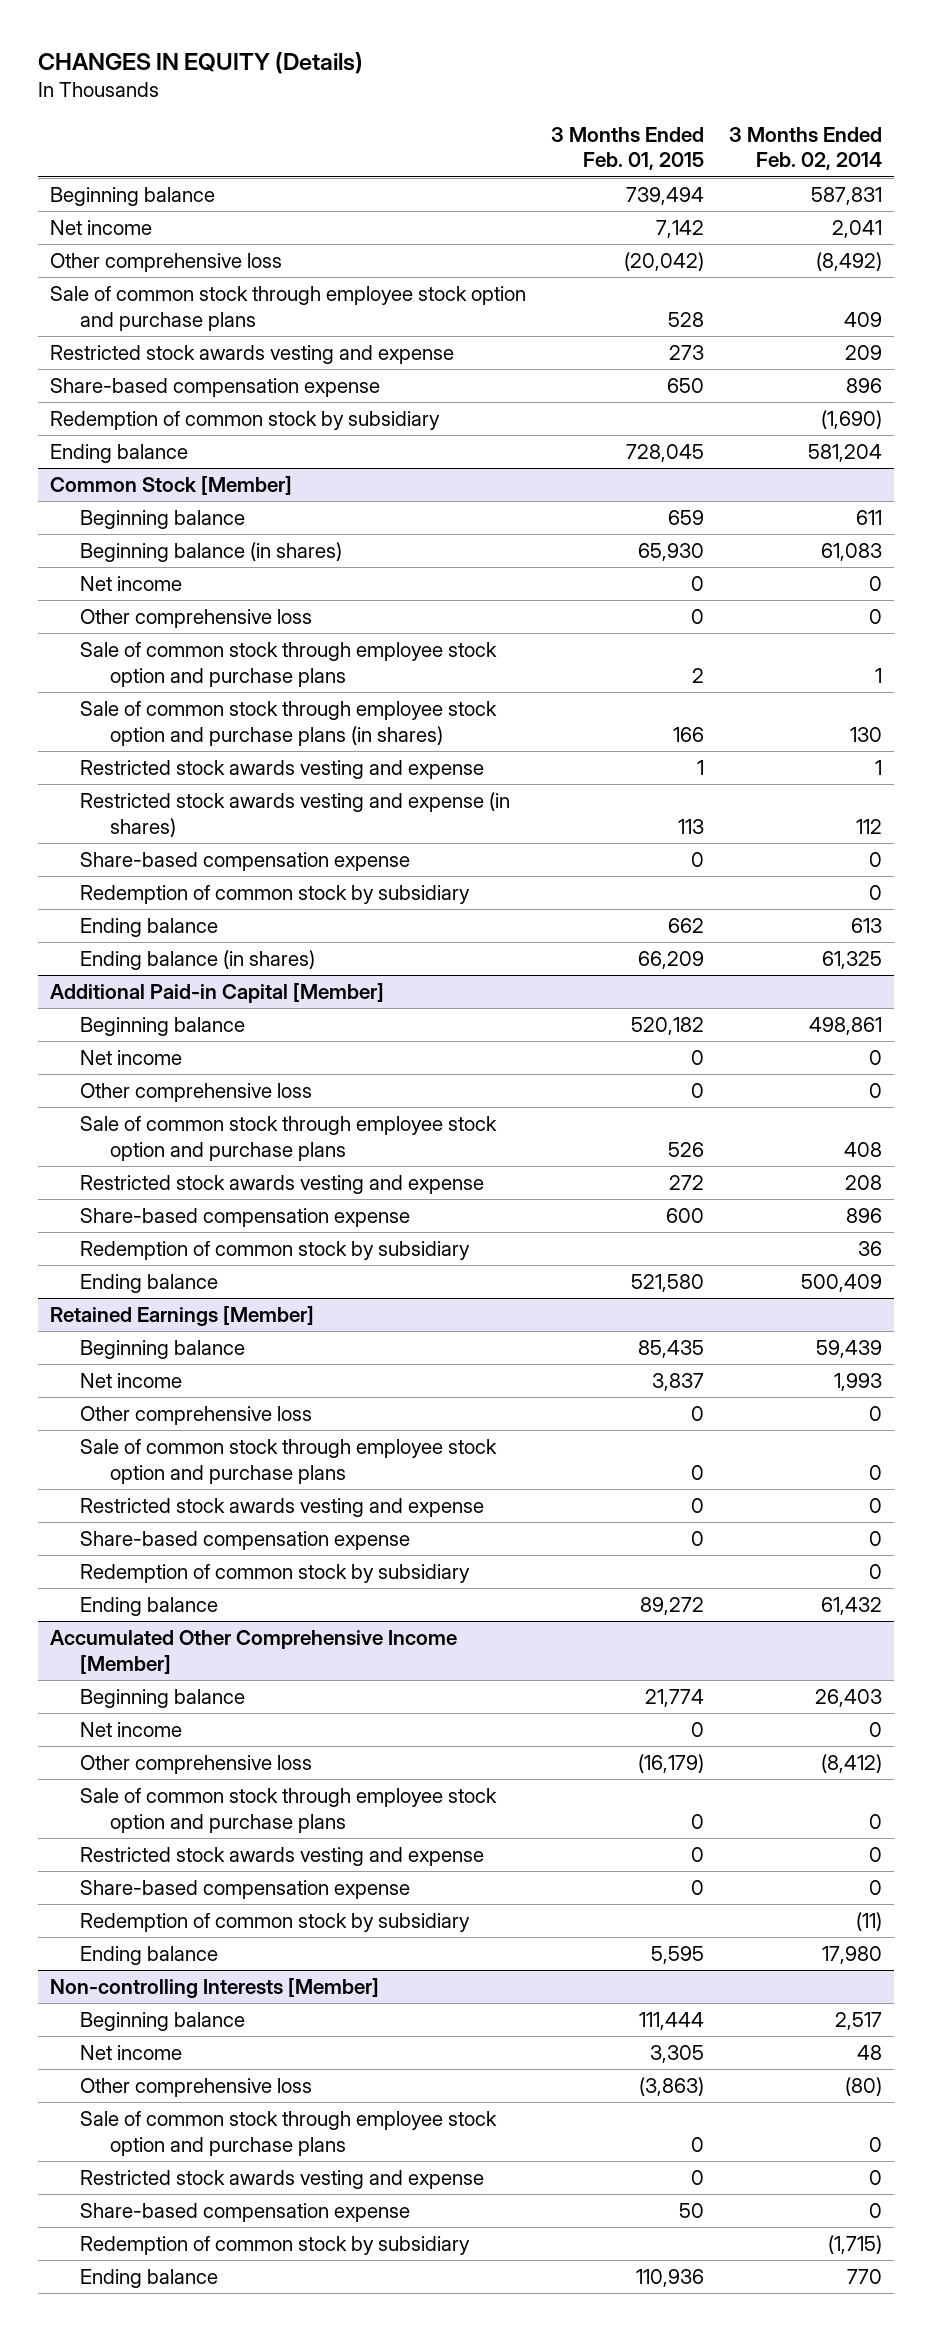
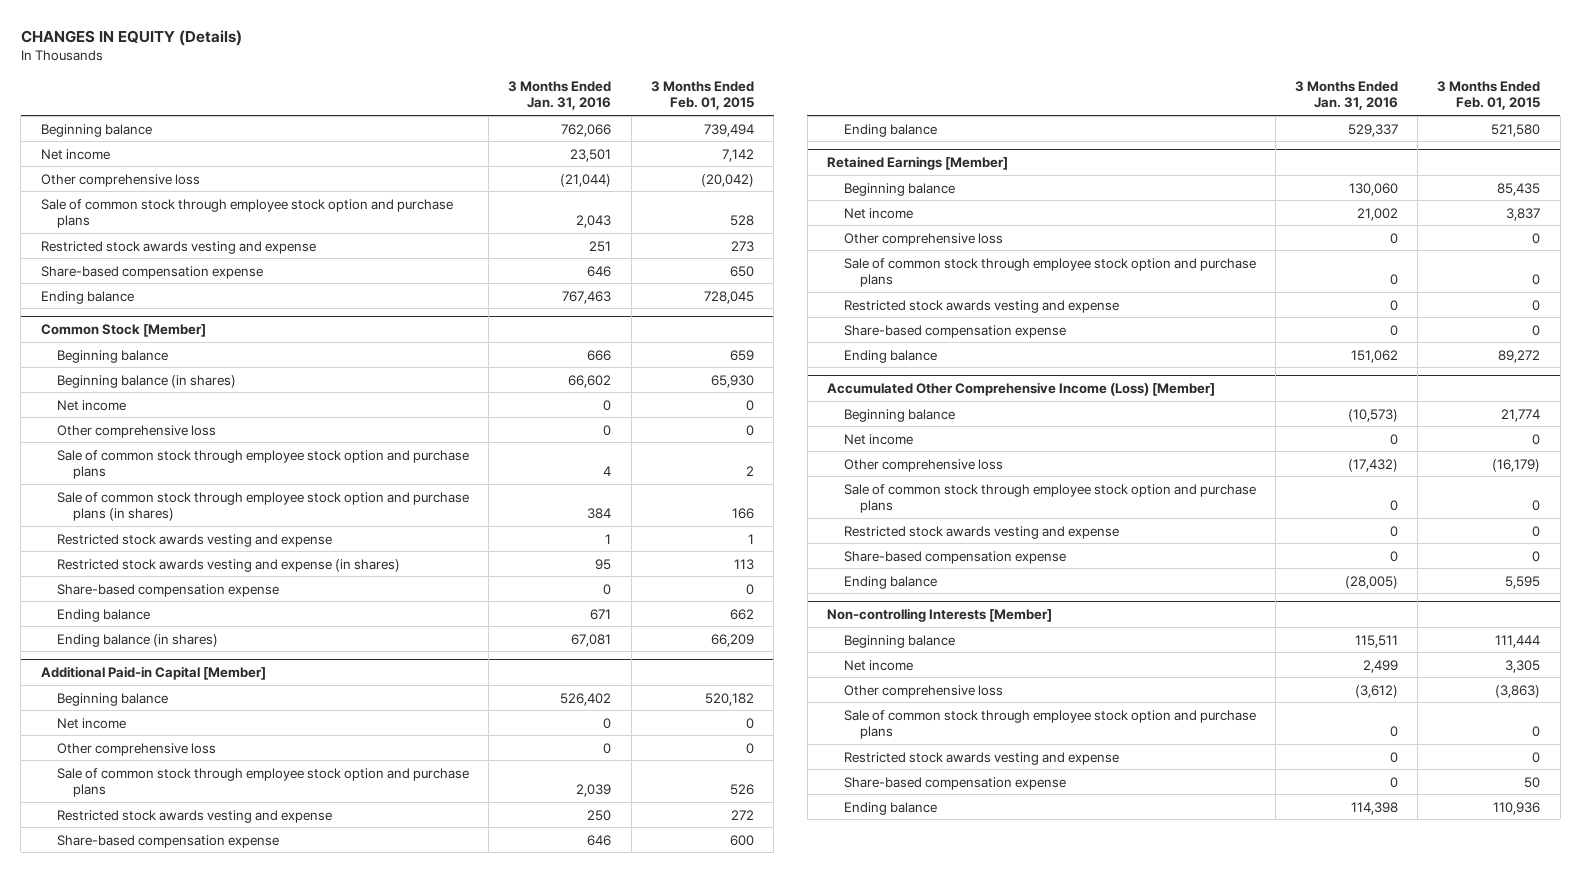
- | 3 Months Ended Feb. 01, 2015 | 3 Months Ended Feb. 02, 2014
+ | 3 Months Ended Jan. 31, 2016 | 3 Months Ended Feb. 01, 2015
- Redemption of common stock by subsidiary | | (1,690)
@ Common Stock [Member]
- Redemption of common stock by subsidiary | | 0
@ Additional Paid-in Capital [Member]
- Redemption of common stock by subsidiary | | 36
@ Retained Earnings [Member]
- Redemption of common stock by subsidiary | | 0
- Accumulated Other Comprehensive Income [Member]
+ Accumulated Other Comprehensive Income (Loss) [Member]
- Redemption of common stock by subsidiary | | (11)
@ Non-controlling Interests [Member]
- Redemption of common stock by subsidiary | | (1,715)

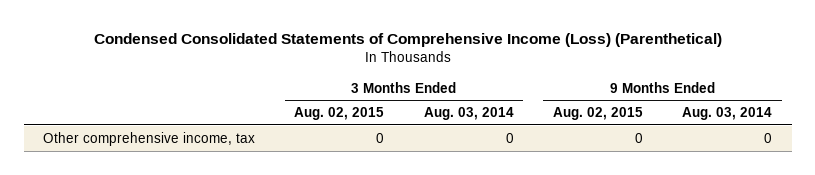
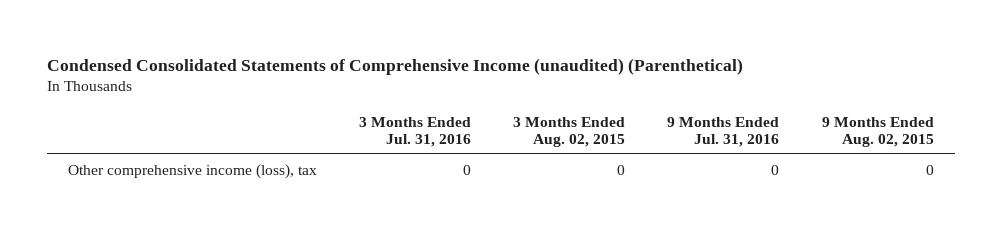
- Condensed Consolidated Statements of Comprehensive Income (Loss) (Parenthetical)
+ Condensed Consolidated Statements of Comprehensive Income (unaudited) (Parenthetical)
- | 3 Months Ended Aug. 02, 2015 | 3 Months Ended Aug. 03, 2014 | 9 Months Ended Aug. 02, 2015 | 9 Months Ended Aug. 03, 2014
+ | 3 Months Ended Jul. 31, 2016 | 3 Months Ended Aug. 02, 2015 | 9 Months Ended Jul. 31, 2016 | 9 Months Ended Aug. 02, 2015
- Other comprehensive income, tax | 0 | 0 | 0 | 0
+ Other comprehensive income (loss), tax | 0 | 0 | 0 | 0

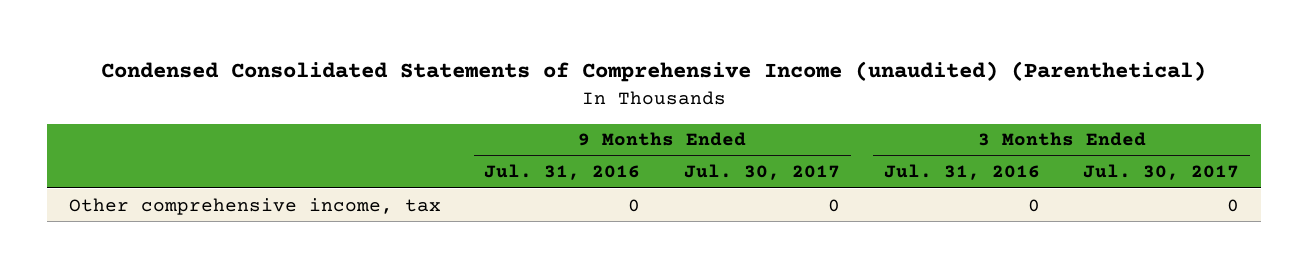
- | 3 Months Ended Jul. 31, 2016 | 3 Months Ended Aug. 02, 2015 | 9 Months Ended Jul. 31, 2016 | 9 Months Ended Aug. 02, 2015
+ | 9 Months Ended Jul. 31, 2016 | 9 Months Ended Jul. 30, 2017 | 3 Months Ended Jul. 31, 2016 | 3 Months Ended Jul. 30, 2017
- Other comprehensive income (loss), tax | 0 | 0 | 0 | 0
+ Other comprehensive income, tax | 0 | 0 | 0 | 0

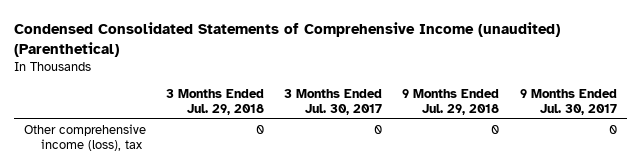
- | 9 Months Ended Jul. 31, 2016 | 9 Months Ended Jul. 30, 2017 | 3 Months Ended Jul. 31, 2016 | 3 Months Ended Jul. 30, 2017
+ | 3 Months Ended Jul. 29, 2018 | 3 Months Ended Jul. 30, 2017 | 9 Months Ended Jul. 29, 2018 | 9 Months Ended Jul. 30, 2017
- Other comprehensive income, tax | 0 | 0 | 0 | 0
+ Other comprehensive income (loss), tax | 0 | 0 | 0 | 0

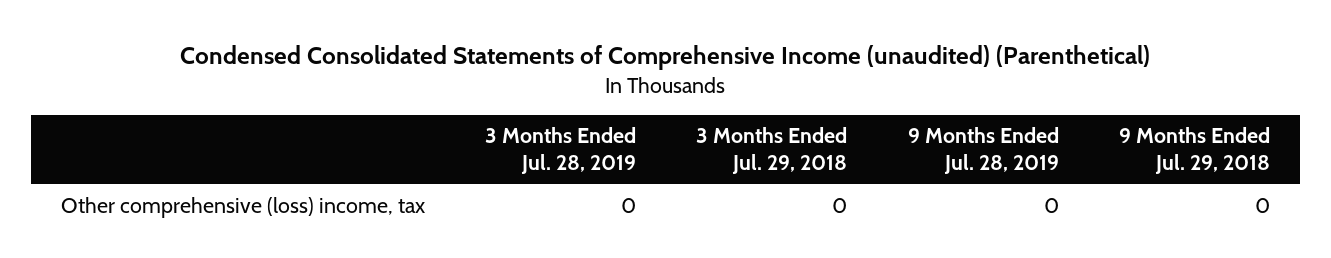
- | 3 Months Ended Jul. 29, 2018 | 3 Months Ended Jul. 30, 2017 | 9 Months Ended Jul. 29, 2018 | 9 Months Ended Jul. 30, 2017
+ | 3 Months Ended Jul. 28, 2019 | 3 Months Ended Jul. 29, 2018 | 9 Months Ended Jul. 28, 2019 | 9 Months Ended Jul. 29, 2018
- Other comprehensive income (loss), tax | 0 | 0 | 0 | 0
+ Other comprehensive (loss) income, tax | 0 | 0 | 0 | 0

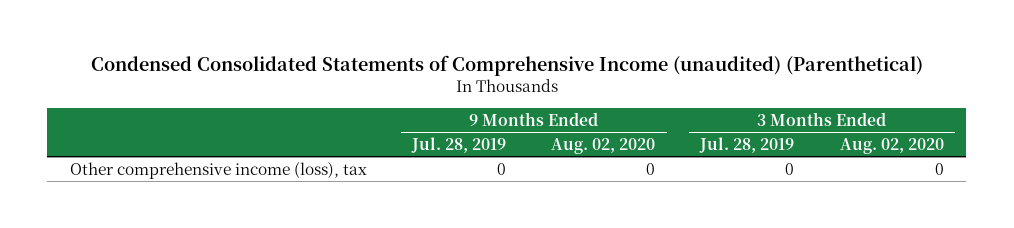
- | 3 Months Ended Jul. 28, 2019 | 3 Months Ended Jul. 29, 2018 | 9 Months Ended Jul. 28, 2019 | 9 Months Ended Jul. 29, 2018
+ | 9 Months Ended Jul. 28, 2019 | 9 Months Ended Aug. 02, 2020 | 3 Months Ended Jul. 28, 2019 | 3 Months Ended Aug. 02, 2020
- Other comprehensive (loss) income, tax | 0 | 0 | 0 | 0
+ Other comprehensive income (loss), tax | 0 | 0 | 0 | 0

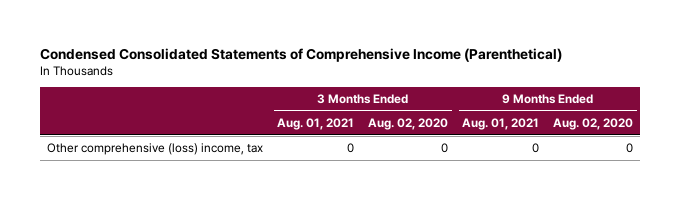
- Condensed Consolidated Statements of Comprehensive Income (unaudited) (Parenthetical)
+ Condensed Consolidated Statements of Comprehensive Income (Parenthetical)
- | 9 Months Ended Jul. 28, 2019 | 9 Months Ended Aug. 02, 2020 | 3 Months Ended Jul. 28, 2019 | 3 Months Ended Aug. 02, 2020
+ | 3 Months Ended Aug. 01, 2021 | 3 Months Ended Aug. 02, 2020 | 9 Months Ended Aug. 01, 2021 | 9 Months Ended Aug. 02, 2020
- Other comprehensive income (loss), tax | 0 | 0 | 0 | 0
+ Other comprehensive (loss) income, tax | 0 | 0 | 0 | 0

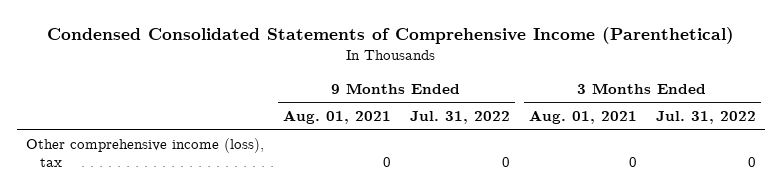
- | 3 Months Ended Aug. 01, 2021 | 3 Months Ended Aug. 02, 2020 | 9 Months Ended Aug. 01, 2021 | 9 Months Ended Aug. 02, 2020
+ | 9 Months Ended Aug. 01, 2021 | 9 Months Ended Jul. 31, 2022 | 3 Months Ended Aug. 01, 2021 | 3 Months Ended Jul. 31, 2022
- Other comprehensive (loss) income, tax | 0 | 0 | 0 | 0
+ Other comprehensive income (loss), tax | 0 | 0 | 0 | 0

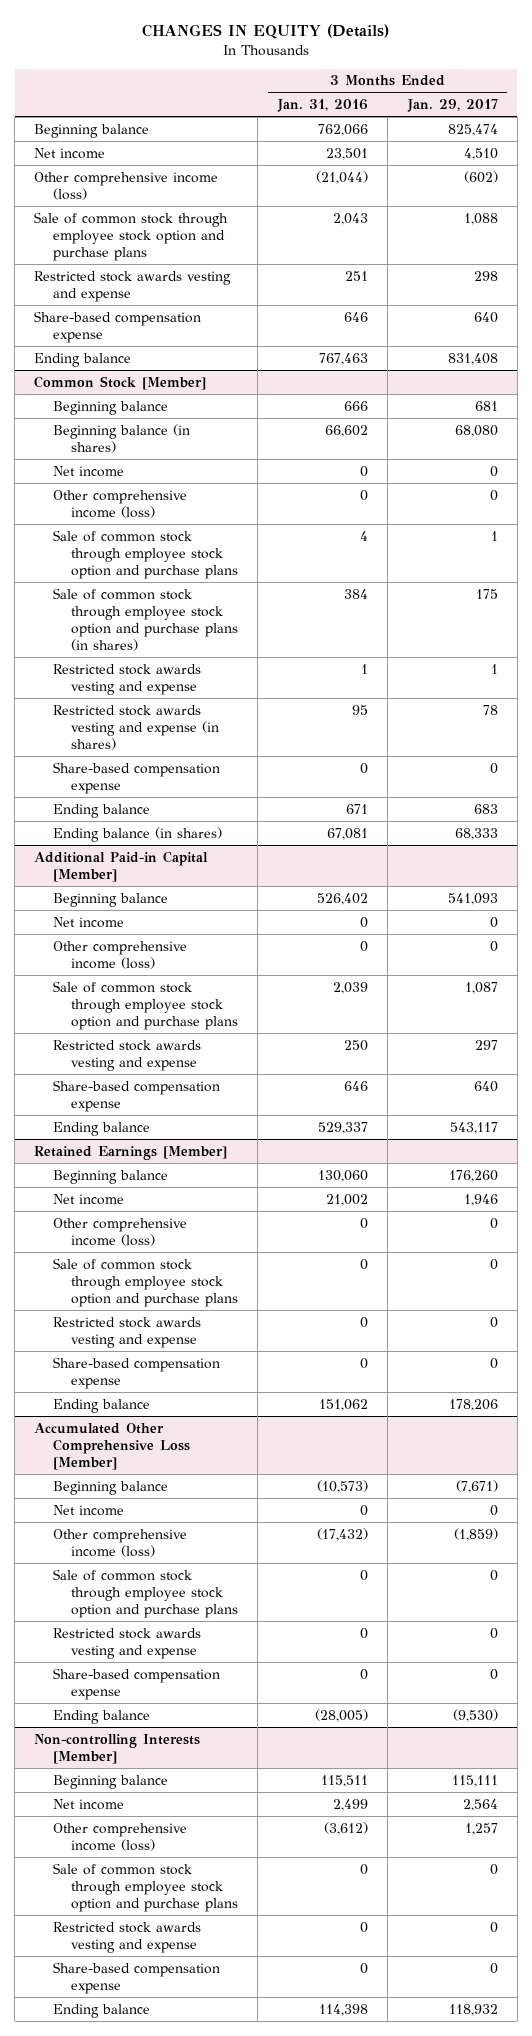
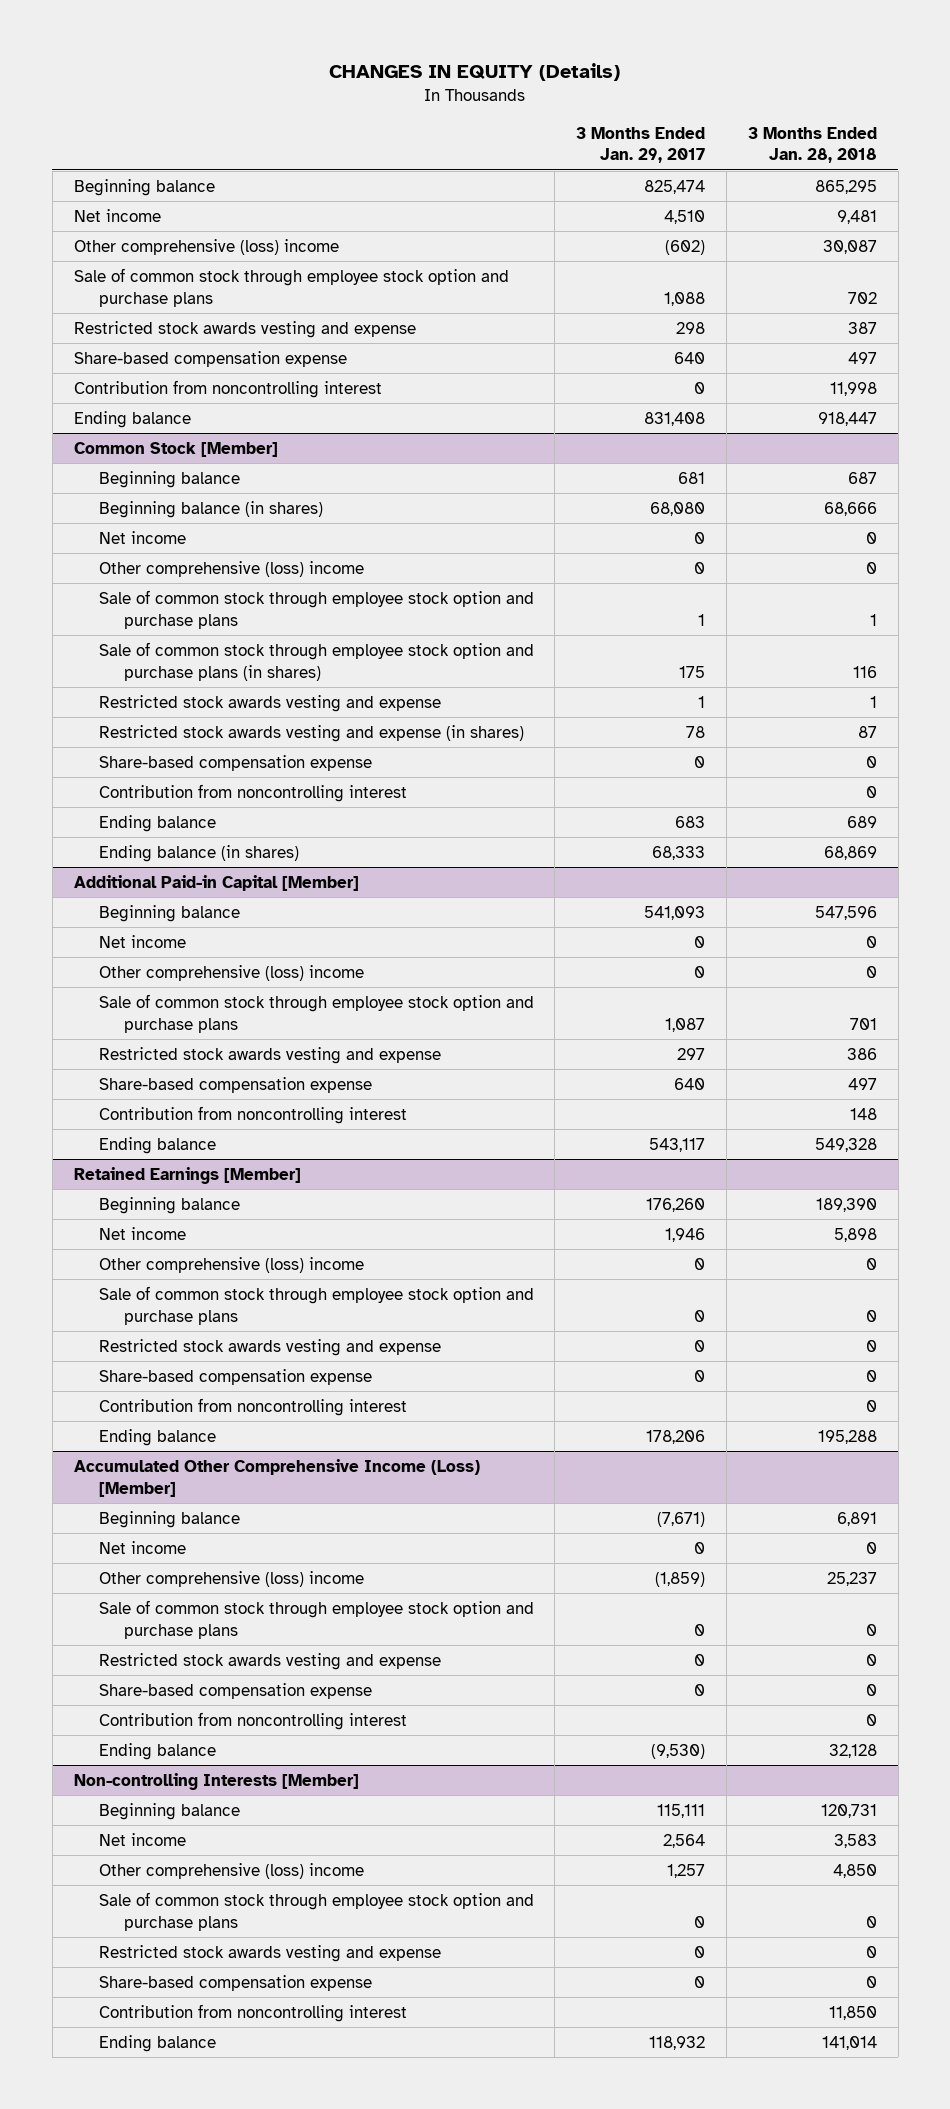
- | 3 Months Ended Jan. 31, 2016 | 3 Months Ended Jan. 29, 2017
+ | 3 Months Ended Jan. 29, 2017 | 3 Months Ended Jan. 28, 2018
- Other comprehensive income (loss) | (21,044) | (602)
+ Other comprehensive (loss) income | (602) | 30,087
+ Contribution from noncontrolling interest | 0 | 11,998
@ Common Stock [Member]
- Other comprehensive income (loss) | 0 | 0
+ Other comprehensive (loss) income | 0 | 0
+ Contribution from noncontrolling interest | | 0
@ Additional Paid-in Capital [Member]
- Other comprehensive income (loss) | 0 | 0
+ Other comprehensive (loss) income | 0 | 0
+ Contribution from noncontrolling interest | | 148
@ Retained Earnings [Member]
- Other comprehensive income (loss) | 0 | 0
+ Other comprehensive (loss) income | 0 | 0
+ Contribution from noncontrolling interest | | 0
- Accumulated Other Comprehensive Loss [Member]
+ Accumulated Other Comprehensive Income (Loss) [Member]
- Other comprehensive income (loss) | (17,432) | (1,859)
+ Other comprehensive (loss) income | (1,859) | 25,237
+ Contribution from noncontrolling interest | | 0
@ Non-controlling Interests [Member]
- Other comprehensive income (loss) | (3,612) | 1,257
+ Other comprehensive (loss) income | 1,257 | 4,850
+ Contribution from noncontrolling interest | | 11,850

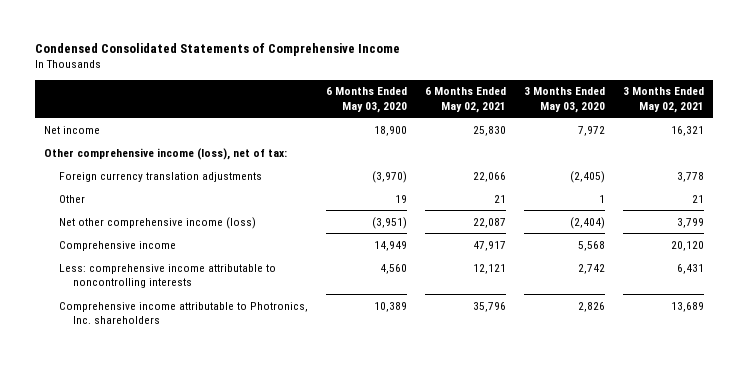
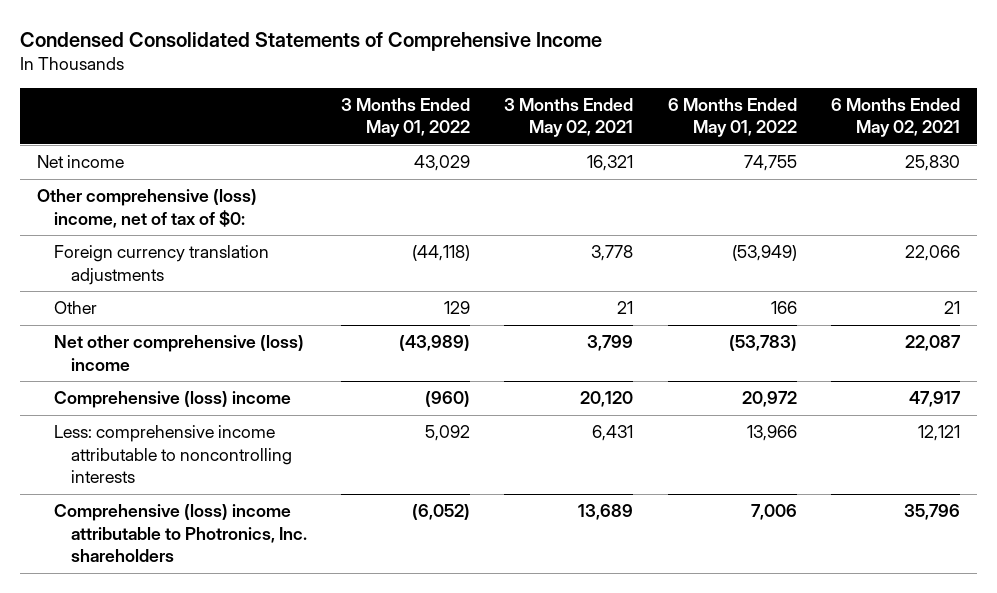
- | 6 Months Ended May 03, 2020 | 6 Months Ended May 02, 2021 | 3 Months Ended May 03, 2020 | 3 Months Ended May 02, 2021
+ | 3 Months Ended May 01, 2022 | 3 Months Ended May 02, 2021 | 6 Months Ended May 01, 2022 | 6 Months Ended May 02, 2021
- Other comprehensive income (loss), net of tax:
+ Other comprehensive (loss) income, net of tax of $0:
- Net other comprehensive income (loss) | (3,951) | 22,087 | (2,404) | 3,799
- Comprehensive income | 14,949 | 47,917 | 5,568 | 20,120
+ Net other comprehensive (loss) income | (43,989) | 3,799 | (53,783) | 22,087
+ Comprehensive (loss) income | (960) | 20,120 | 20,972 | 47,917
- Comprehensive income attributable to Photronics, Inc. shareholders | 10,389 | 35,796 | 2,826 | 13,689
+ Comprehensive (loss) income attributable to Photronics, Inc. shareholders | (6,052) | 13,689 | 7,006 | 35,796

